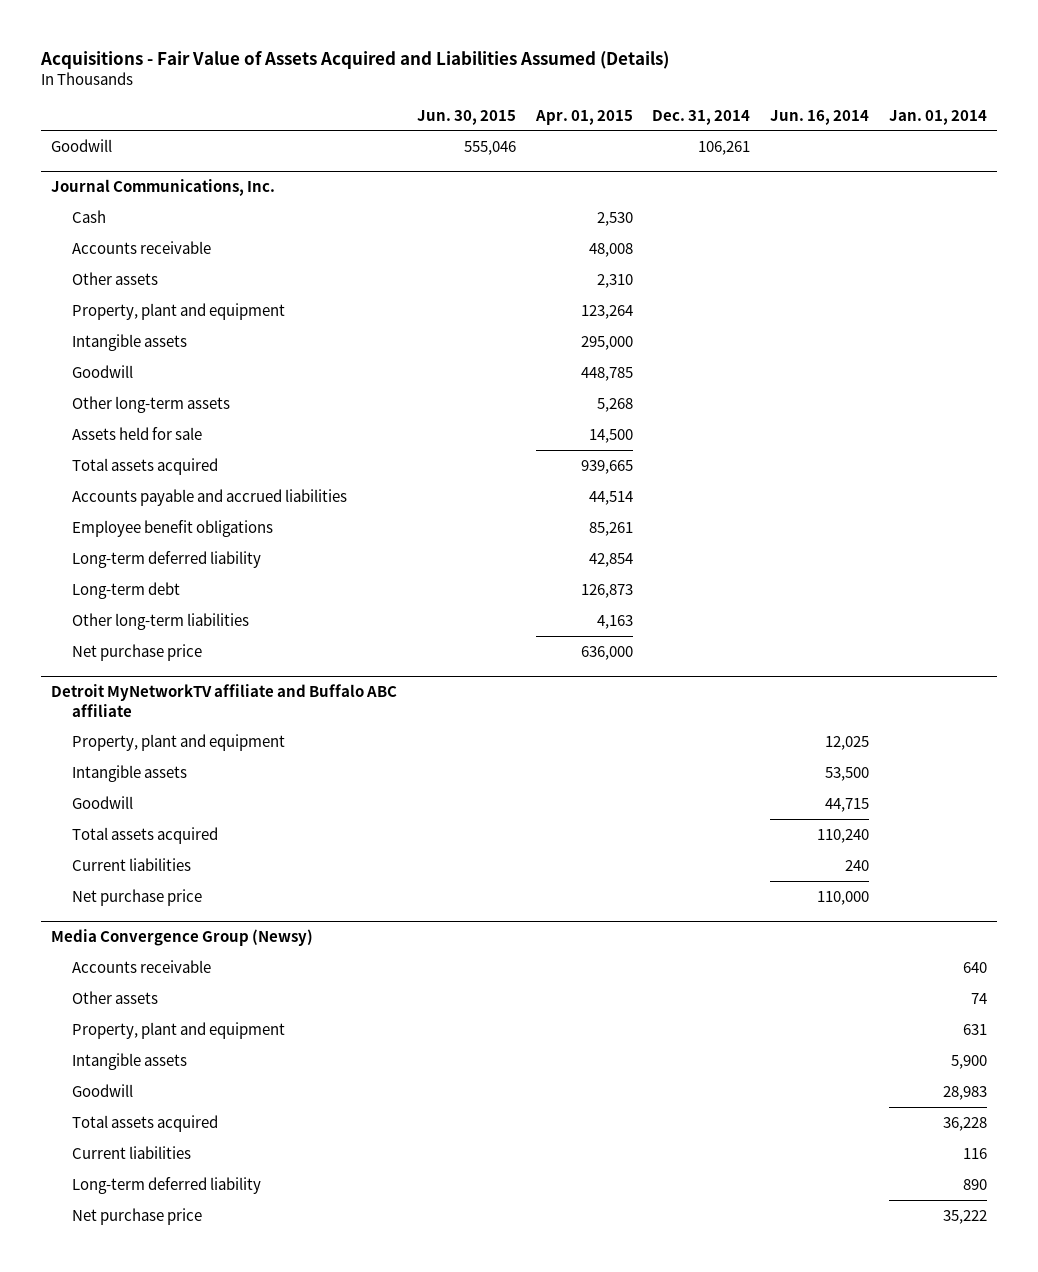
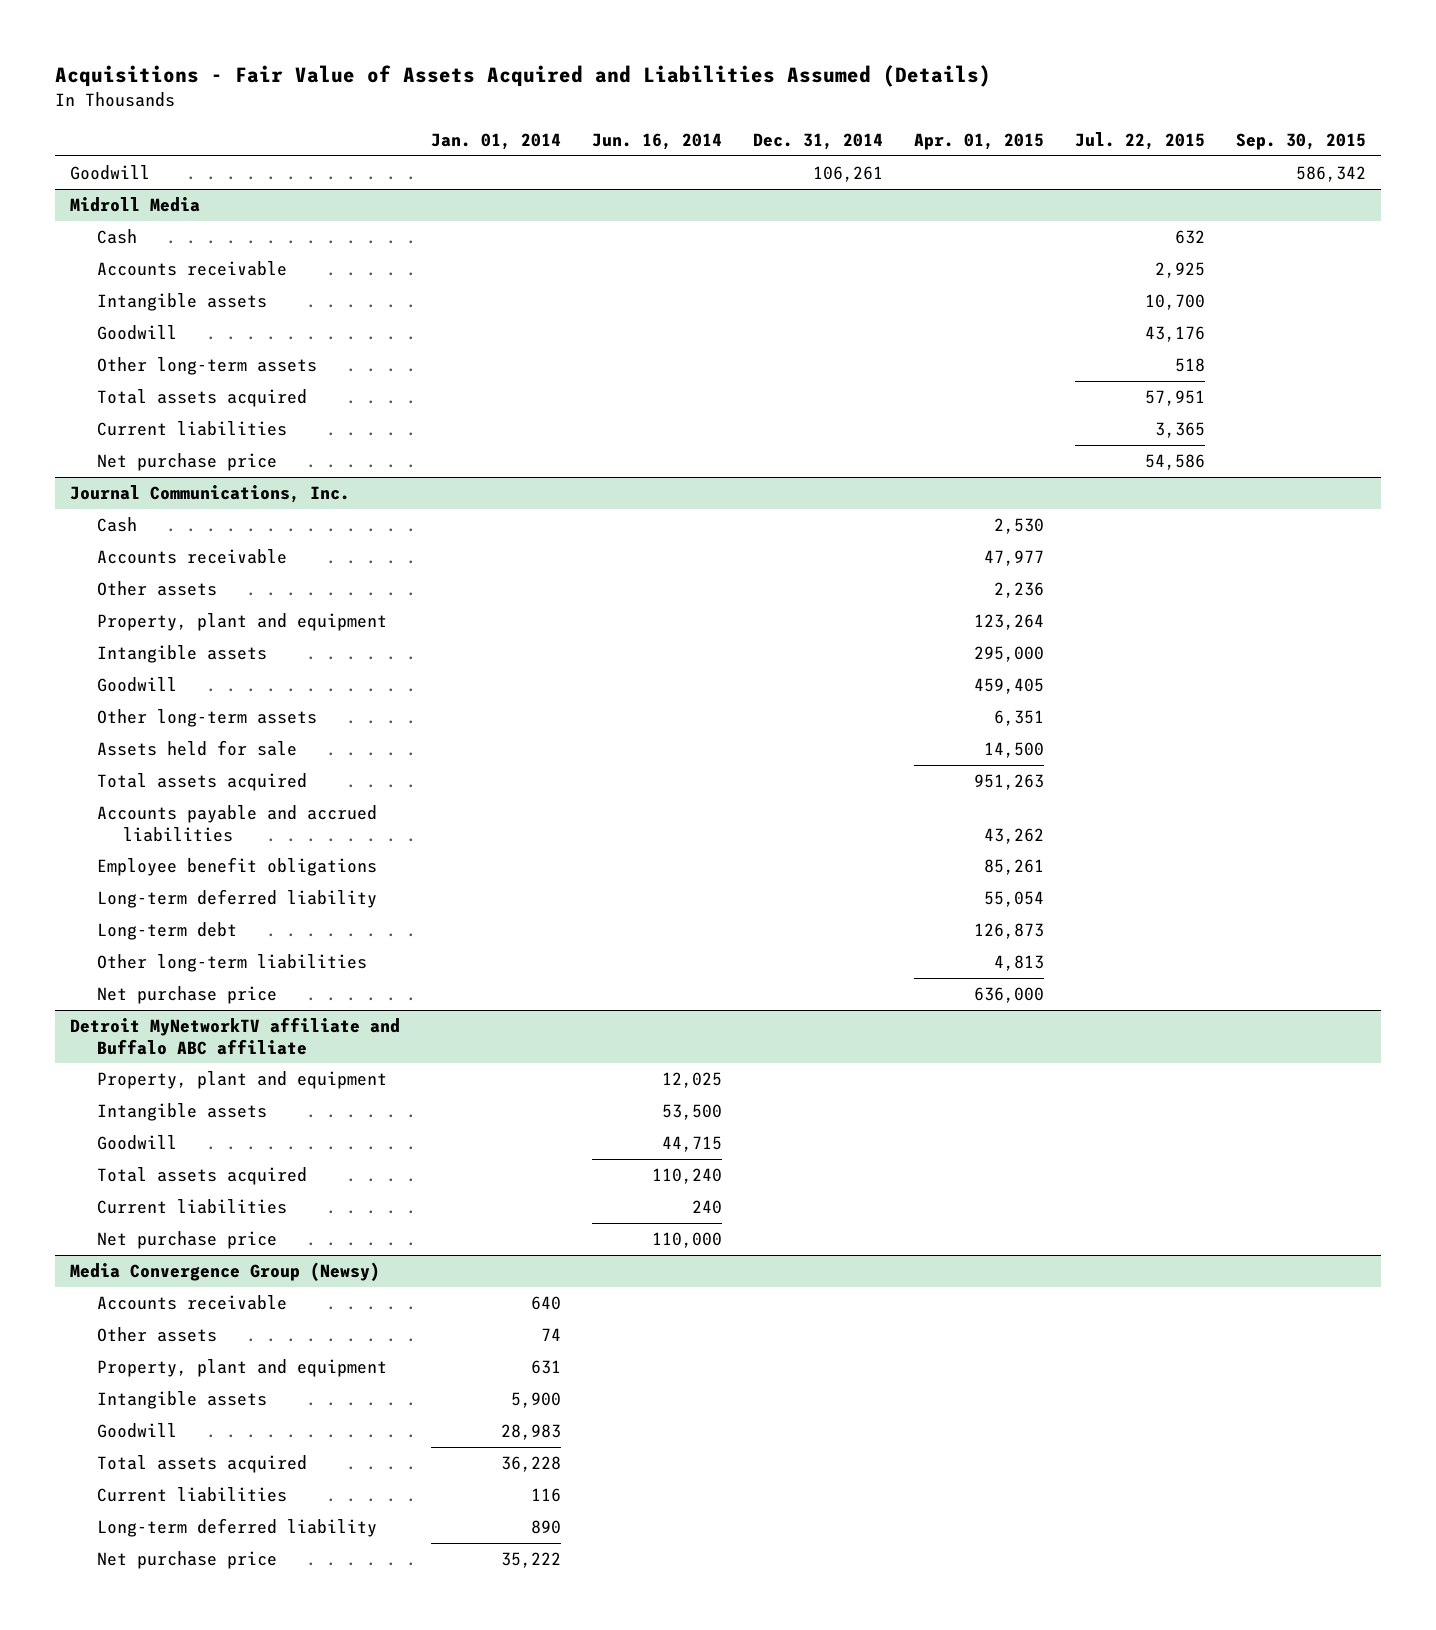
- | Jun. 30, 2015 | Apr. 01, 2015 | Dec. 31, 2014 | Jun. 16, 2014 | Jan. 01, 2014
+ | Jan. 01, 2014 | Jun. 16, 2014 | Dec. 31, 2014 | Apr. 01, 2015 | Jul. 22, 2015 | Sep. 30, 2015
+ Midroll Media
+ Cash | | | | | 632 |
+ Accounts receivable | | | | | 2,925 |
+ Intangible assets | | | | | 10,700 |
+ Goodwill | | | | | 43,176 |
+ Other long-term assets | | | | | 518 |
+ Total assets acquired | | | | | 57,951 |
+ Current liabilities | | | | | 3,365 |
+ Net purchase price | | | | | 54,586 |
@ Journal Communications, Inc.
- Accounts receivable | | 48,008 | | |
- Other assets | | 2,310 | | |
+ Accounts receivable | | | | 47,977 | |
+ Other assets | | | | 2,236 | |
- Goodwill | | 448,785 | | |
- Other long-term assets | | 5,268 | | |
+ Goodwill | | | | 459,405 | |
+ Other long-term assets | | | | 6,351 | |
- Total assets acquired | | 939,665 | | |
- Accounts payable and accrued liabilities | | 44,514 | | |
+ Total assets acquired | | | | 951,263 | |
+ Accounts payable and accrued liabilities | | | | 43,262 | |
- Long-term deferred liability | | 42,854 | | |
+ Long-term deferred liability | | | | 55,054 | |
- Other long-term liabilities | | 4,163 | | |
+ Other long-term liabilities | | | | 4,813 | |

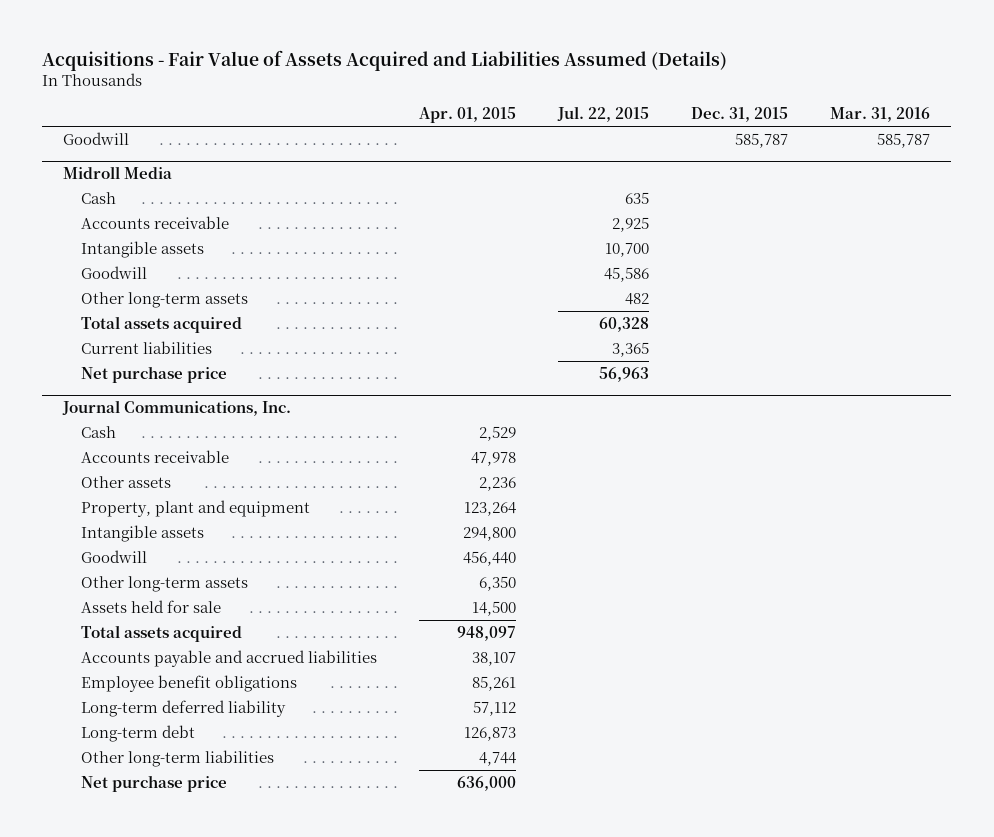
- | Jan. 01, 2014 | Jun. 16, 2014 | Dec. 31, 2014 | Apr. 01, 2015 | Jul. 22, 2015 | Sep. 30, 2015
+ | Apr. 01, 2015 | Jul. 22, 2015 | Dec. 31, 2015 | Mar. 31, 2016
@ Midroll Media
- Cash | | | | | 632 |
+ Cash | | 635 | |
- Goodwill | | | | | 43,176 |
- Other long-term assets | | | | | 518 |
- Total assets acquired | | | | | 57,951 |
+ Goodwill | | 45,586 | |
+ Other long-term assets | | 482 | |
+ Total assets acquired | | 60,328 | |
- Net purchase price | | | | | 54,586 |
+ Net purchase price | | 56,963 | |
@ Journal Communications, Inc.
- Cash | | | | 2,530 | |
- Accounts receivable | | | | 47,977 | |
+ Cash | 2,529 | | |
+ Accounts receivable | 47,978 | | |
- Intangible assets | | | | 295,000 | |
- Goodwill | | | | 459,405 | |
- Other long-term assets | | | | 6,351 | |
+ Intangible assets | 294,800 | | |
+ Goodwill | 456,440 | | |
+ Other long-term assets | 6,350 | | |
- Total assets acquired | | | | 951,263 | |
- Accounts payable and accrued liabilities | | | | 43,262 | |
+ Total assets acquired | 948,097 | | |
+ Accounts payable and accrued liabilities | 38,107 | | |
- Long-term deferred liability | | | | 55,054 | |
+ Long-term deferred liability | 57,112 | | |
- Other long-term liabilities | | | | 4,813 | |
+ Other long-term liabilities | 4,744 | | |
- Detroit MyNetworkTV affiliate and Buffalo ABC affiliate
- Property, plant and equipment | | 12,025 | | | |
- Intangible assets | | 53,500 | | | |
- Goodwill | | 44,715 | | | |
- Total assets acquired | | 110,240 | | | |
- Current liabilities | | 240 | | | |
- Net purchase price | | 110,000 | | | |
- Media Convergence Group (Newsy)
- Accounts receivable | 640 | | | | |
- Other assets | 74 | | | | |
- Property, plant and equipment | 631 | | | | |
- Intangible assets | 5,900 | | | | |
- Goodwill | 28,983 | | | | |
- Total assets acquired | 36,228 | | | | |
- Current liabilities | 116 | | | | |
- Long-term deferred liability | 890 | | | | |
- Net purchase price | 35,222 | | | | |

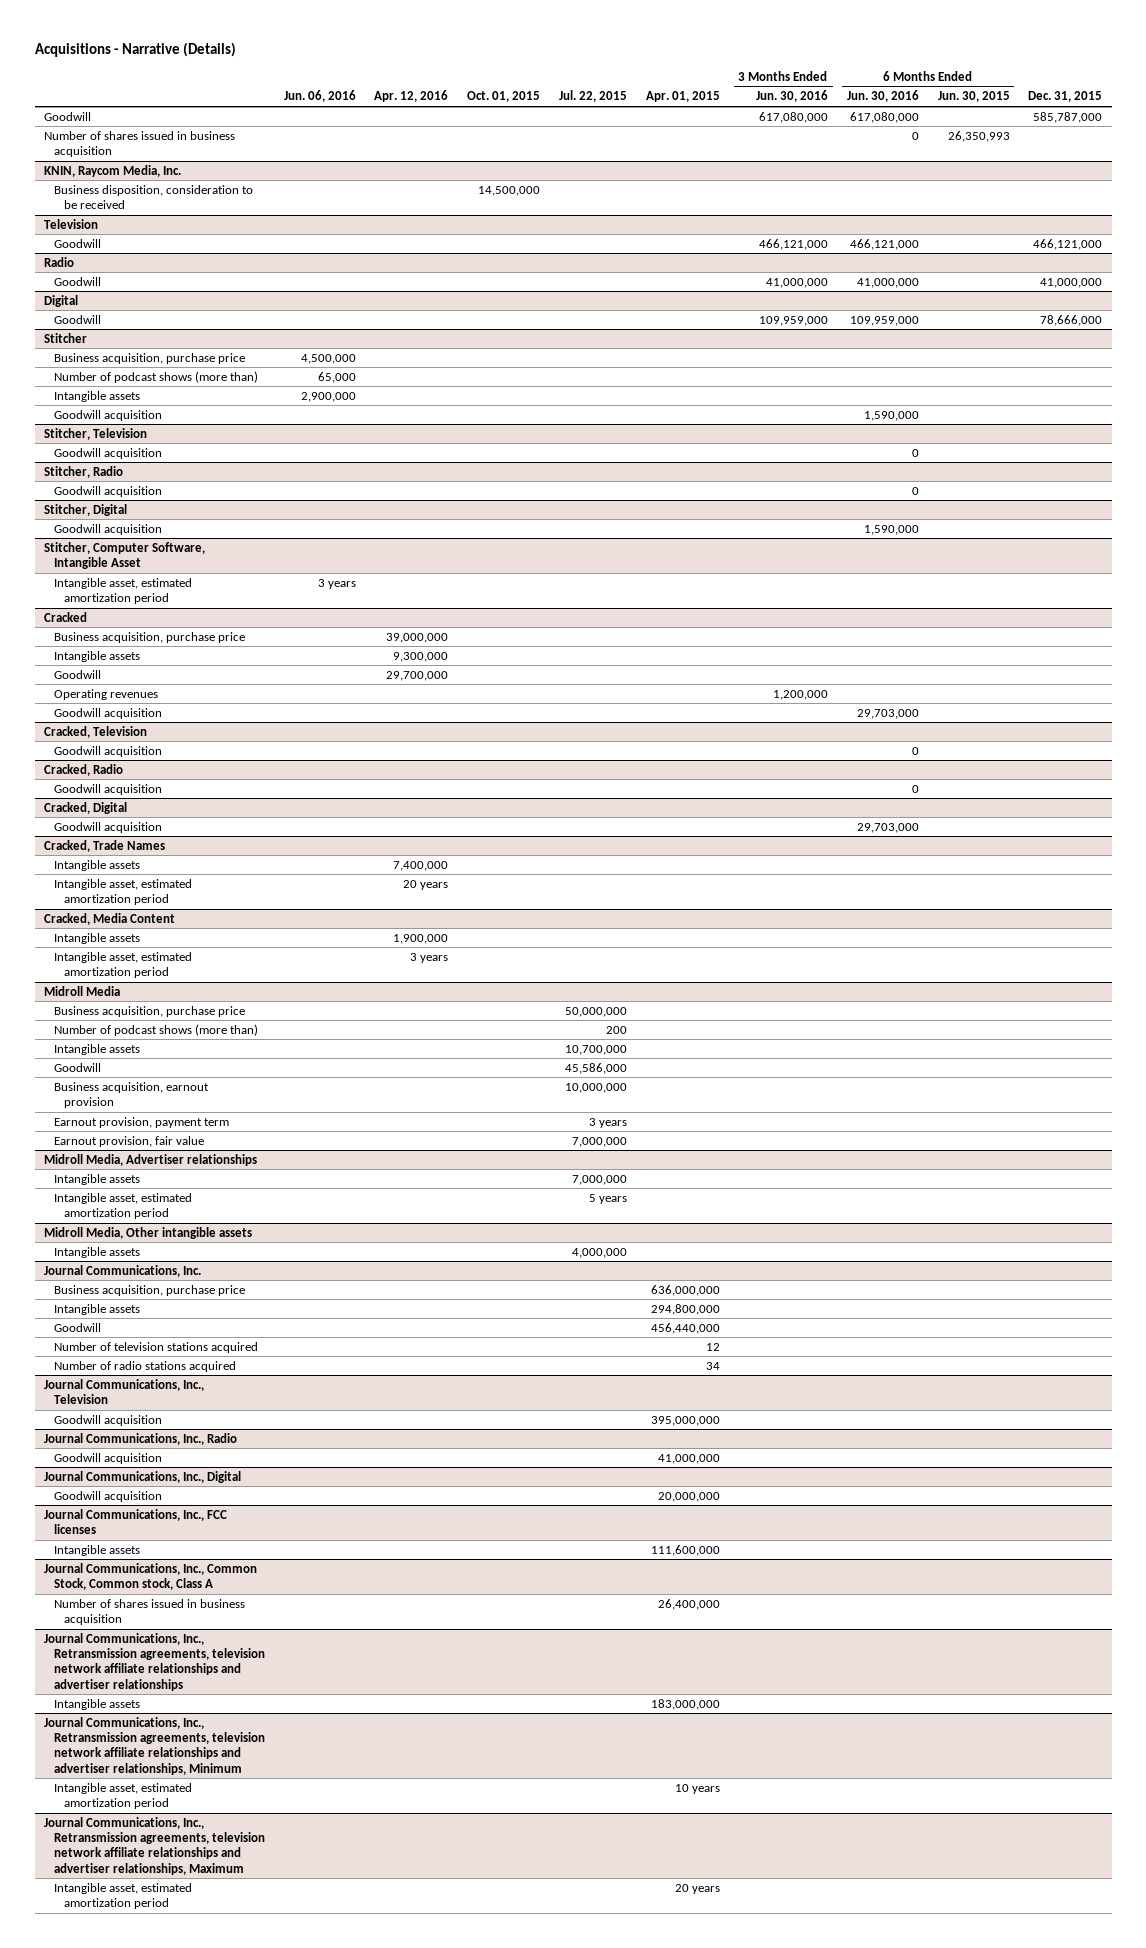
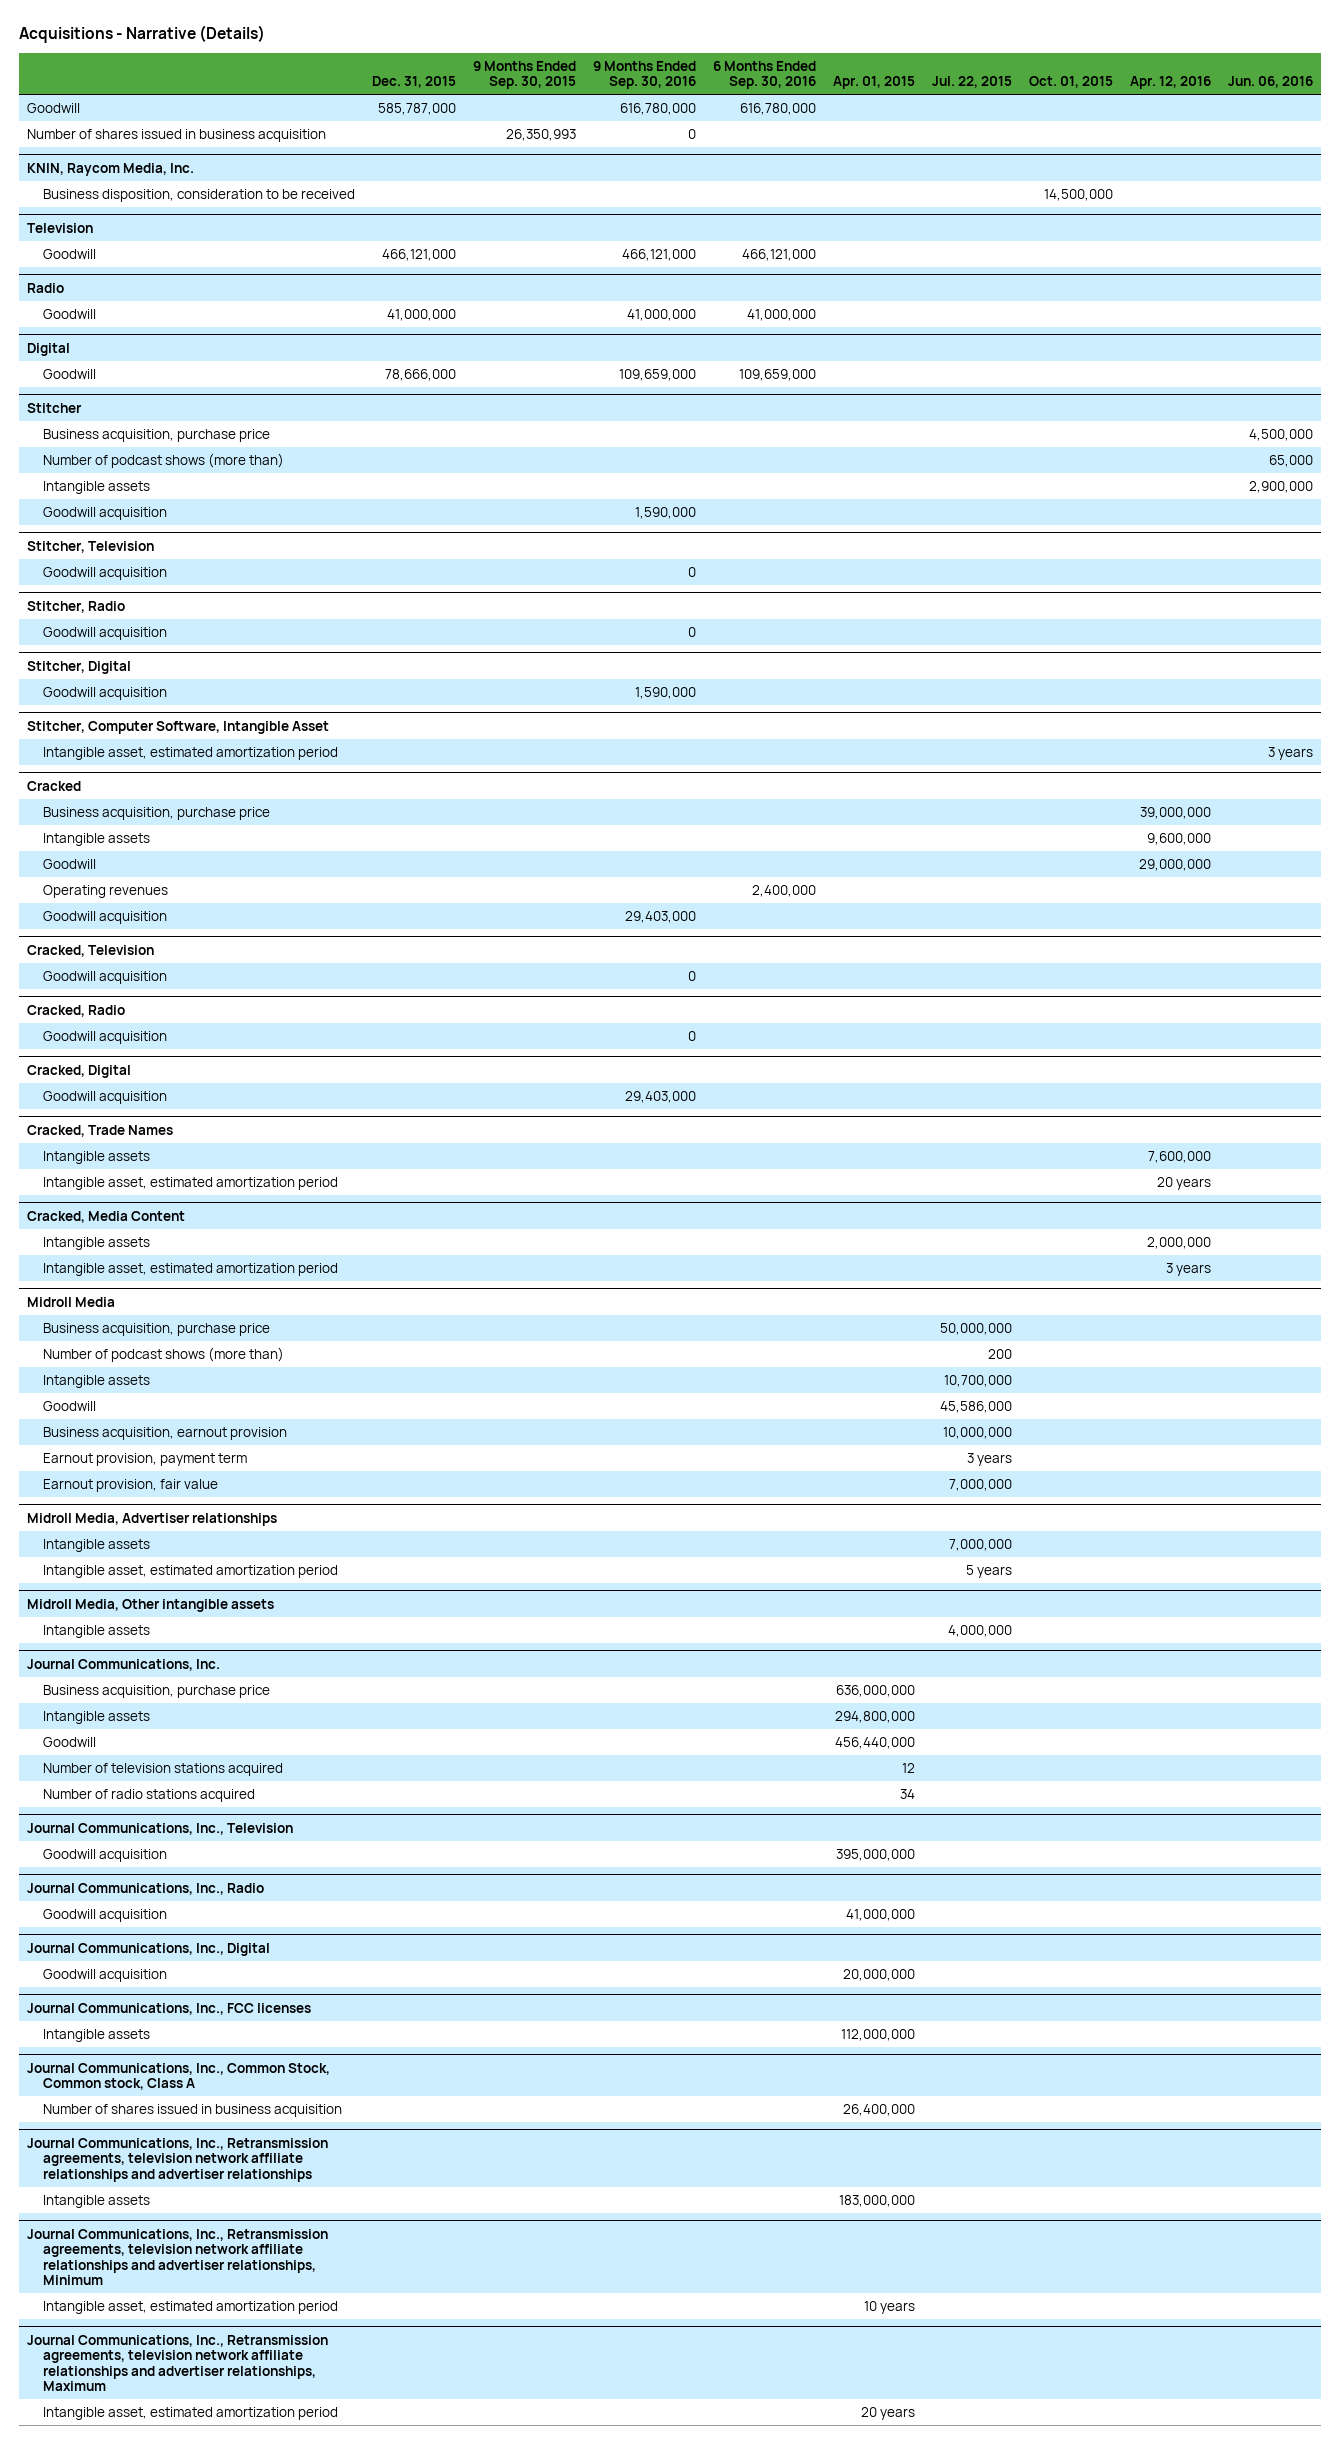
- | Jun. 06, 2016 | Apr. 12, 2016 | Oct. 01, 2015 | Jul. 22, 2015 | Apr. 01, 2015 | 3 Months Ended Jun. 30, 2016 | 6 Months Ended Jun. 30, 2016 | 6 Months Ended Jun. 30, 2015 | Dec. 31, 2015
+ | Dec. 31, 2015 | 9 Months Ended Sep. 30, 2015 | 9 Months Ended Sep. 30, 2016 | 6 Months Ended Sep. 30, 2016 | Apr. 01, 2015 | Jul. 22, 2015 | Oct. 01, 2015 | Apr. 12, 2016 | Jun. 06, 2016
@ Cracked
- Intangible assets | | 9,300,000 | | | | | | |
- Goodwill | | 29,700,000 | | | | | | |
+ Intangible assets | | | | | | | | 9,600,000 |
+ Goodwill | | | | | | | | 29,000,000 |
@ Cracked, Trade Names
- Intangible assets | | 7,400,000 | | | | | | |
+ Intangible assets | | | | | | | | 7,600,000 |
@ Cracked, Media Content
- Intangible assets | | 1,900,000 | | | | | | |
+ Intangible assets | | | | | | | | 2,000,000 |
@ Journal Communications, Inc., FCC licenses
- Intangible assets | | | | | 111,600,000 | | | |
+ Intangible assets | | | | | 112,000,000 | | | |

